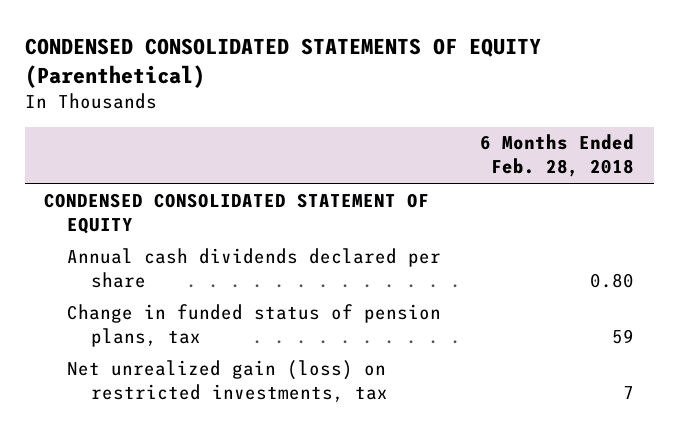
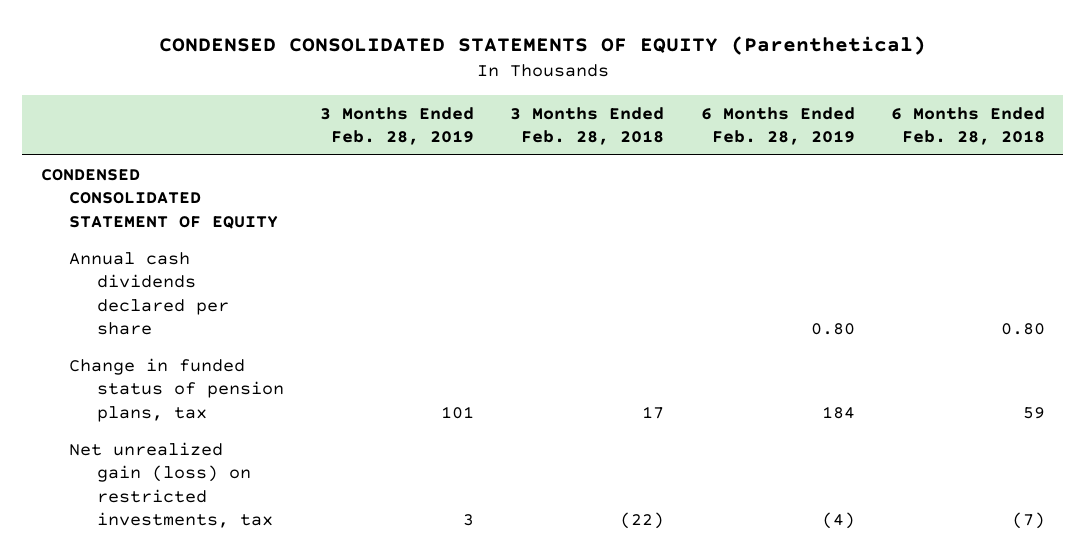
- | 6 Months Ended Feb. 28, 2018
+ | 3 Months Ended Feb. 28, 2019 | 3 Months Ended Feb. 28, 2018 | 6 Months Ended Feb. 28, 2019 | 6 Months Ended Feb. 28, 2018
- Net unrealized gain (loss) on restricted investments, tax | 7
+ Net unrealized gain (loss) on restricted investments, tax | 3 | (22) | (4) | (7)

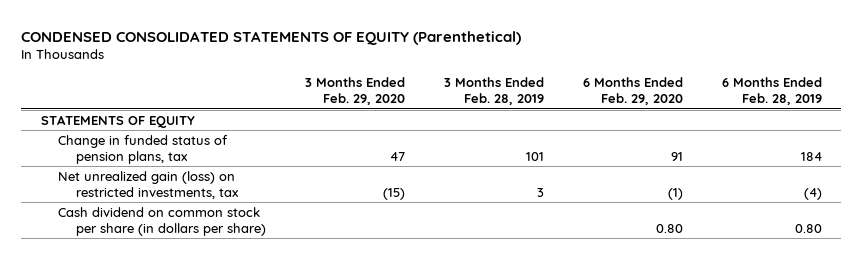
- | 3 Months Ended Feb. 28, 2019 | 3 Months Ended Feb. 28, 2018 | 6 Months Ended Feb. 28, 2019 | 6 Months Ended Feb. 28, 2018
+ | 3 Months Ended Feb. 29, 2020 | 3 Months Ended Feb. 28, 2019 | 6 Months Ended Feb. 29, 2020 | 6 Months Ended Feb. 28, 2019
- CONDENSED CONSOLIDATED STATEMENT OF EQUITY
- Annual cash dividends declared per share | | | 0.80 | 0.80
+ STATEMENTS OF EQUITY
+ Cash dividend on common stock per share (in dollars per share) | | | 0.80 | 0.80

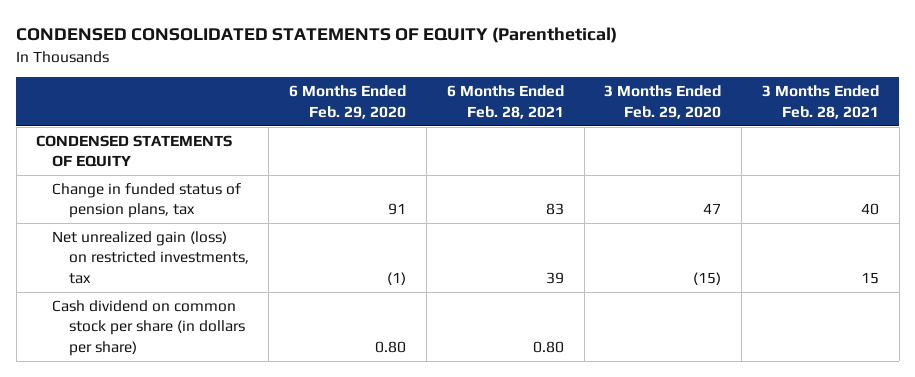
- | 3 Months Ended Feb. 29, 2020 | 3 Months Ended Feb. 28, 2019 | 6 Months Ended Feb. 29, 2020 | 6 Months Ended Feb. 28, 2019
+ | 6 Months Ended Feb. 29, 2020 | 6 Months Ended Feb. 28, 2021 | 3 Months Ended Feb. 29, 2020 | 3 Months Ended Feb. 28, 2021
- STATEMENTS OF EQUITY
+ CONDENSED STATEMENTS OF EQUITY

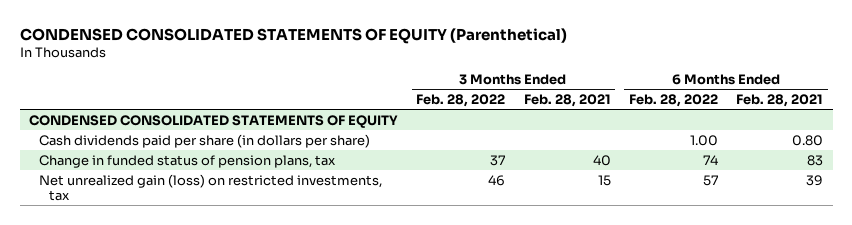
- | 6 Months Ended Feb. 29, 2020 | 6 Months Ended Feb. 28, 2021 | 3 Months Ended Feb. 29, 2020 | 3 Months Ended Feb. 28, 2021
+ | 3 Months Ended Feb. 28, 2022 | 3 Months Ended Feb. 28, 2021 | 6 Months Ended Feb. 28, 2022 | 6 Months Ended Feb. 28, 2021
- CONDENSED STATEMENTS OF EQUITY
+ CONDENSED CONSOLIDATED STATEMENTS OF EQUITY
+ Cash dividends paid per share (in dollars per share) | | | 1.00 | 0.80
- Cash dividend on common stock per share (in dollars per share) | 0.80 | 0.80 | |

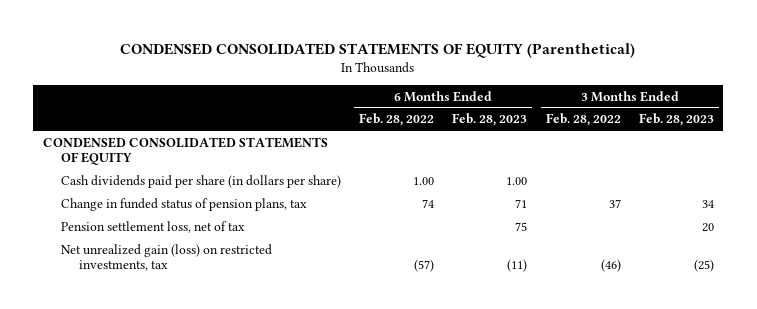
- | 3 Months Ended Feb. 28, 2022 | 3 Months Ended Feb. 28, 2021 | 6 Months Ended Feb. 28, 2022 | 6 Months Ended Feb. 28, 2021
+ | 6 Months Ended Feb. 28, 2022 | 6 Months Ended Feb. 28, 2023 | 3 Months Ended Feb. 28, 2022 | 3 Months Ended Feb. 28, 2023
- Net unrealized gain (loss) on restricted investments, tax | 46 | 15 | 57 | 39
+ Pension settlement loss, net of tax | | 75 | | 20
+ Net unrealized gain (loss) on restricted investments, tax | (57) | (11) | (46) | (25)

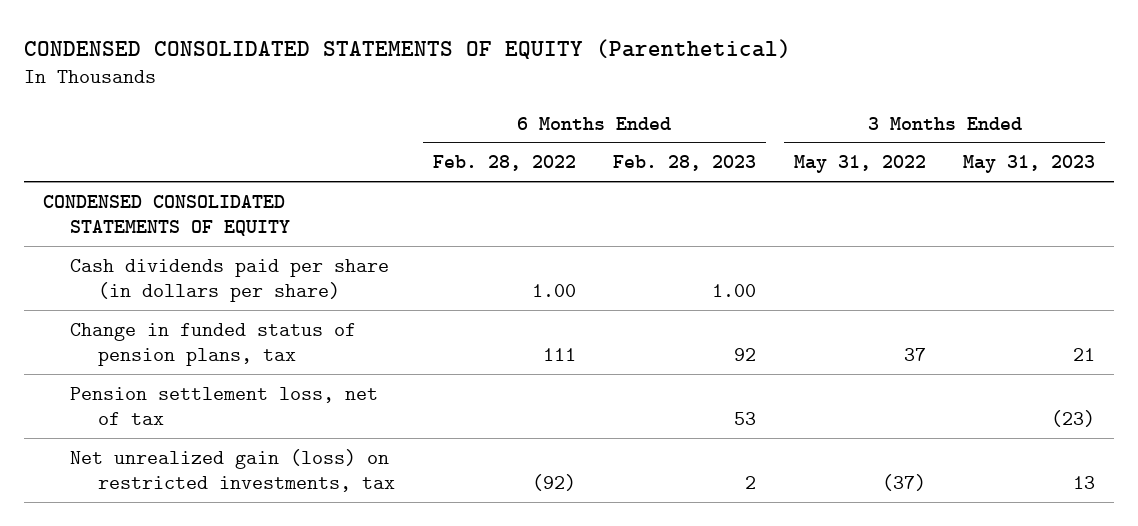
- | 6 Months Ended Feb. 28, 2022 | 6 Months Ended Feb. 28, 2023 | 3 Months Ended Feb. 28, 2022 | 3 Months Ended Feb. 28, 2023
+ | 6 Months Ended Feb. 28, 2022 | 6 Months Ended Feb. 28, 2023 | 3 Months Ended May 31, 2022 | 3 Months Ended May 31, 2023
- Change in funded status of pension plans, tax | 74 | 71 | 37 | 34
- Pension settlement loss, net of tax | | 75 | | 20
- Net unrealized gain (loss) on restricted investments, tax | (57) | (11) | (46) | (25)
+ Change in funded status of pension plans, tax | 111 | 92 | 37 | 21
+ Pension settlement loss, net of tax | | 53 | | (23)
+ Net unrealized gain (loss) on restricted investments, tax | (92) | 2 | (37) | 13

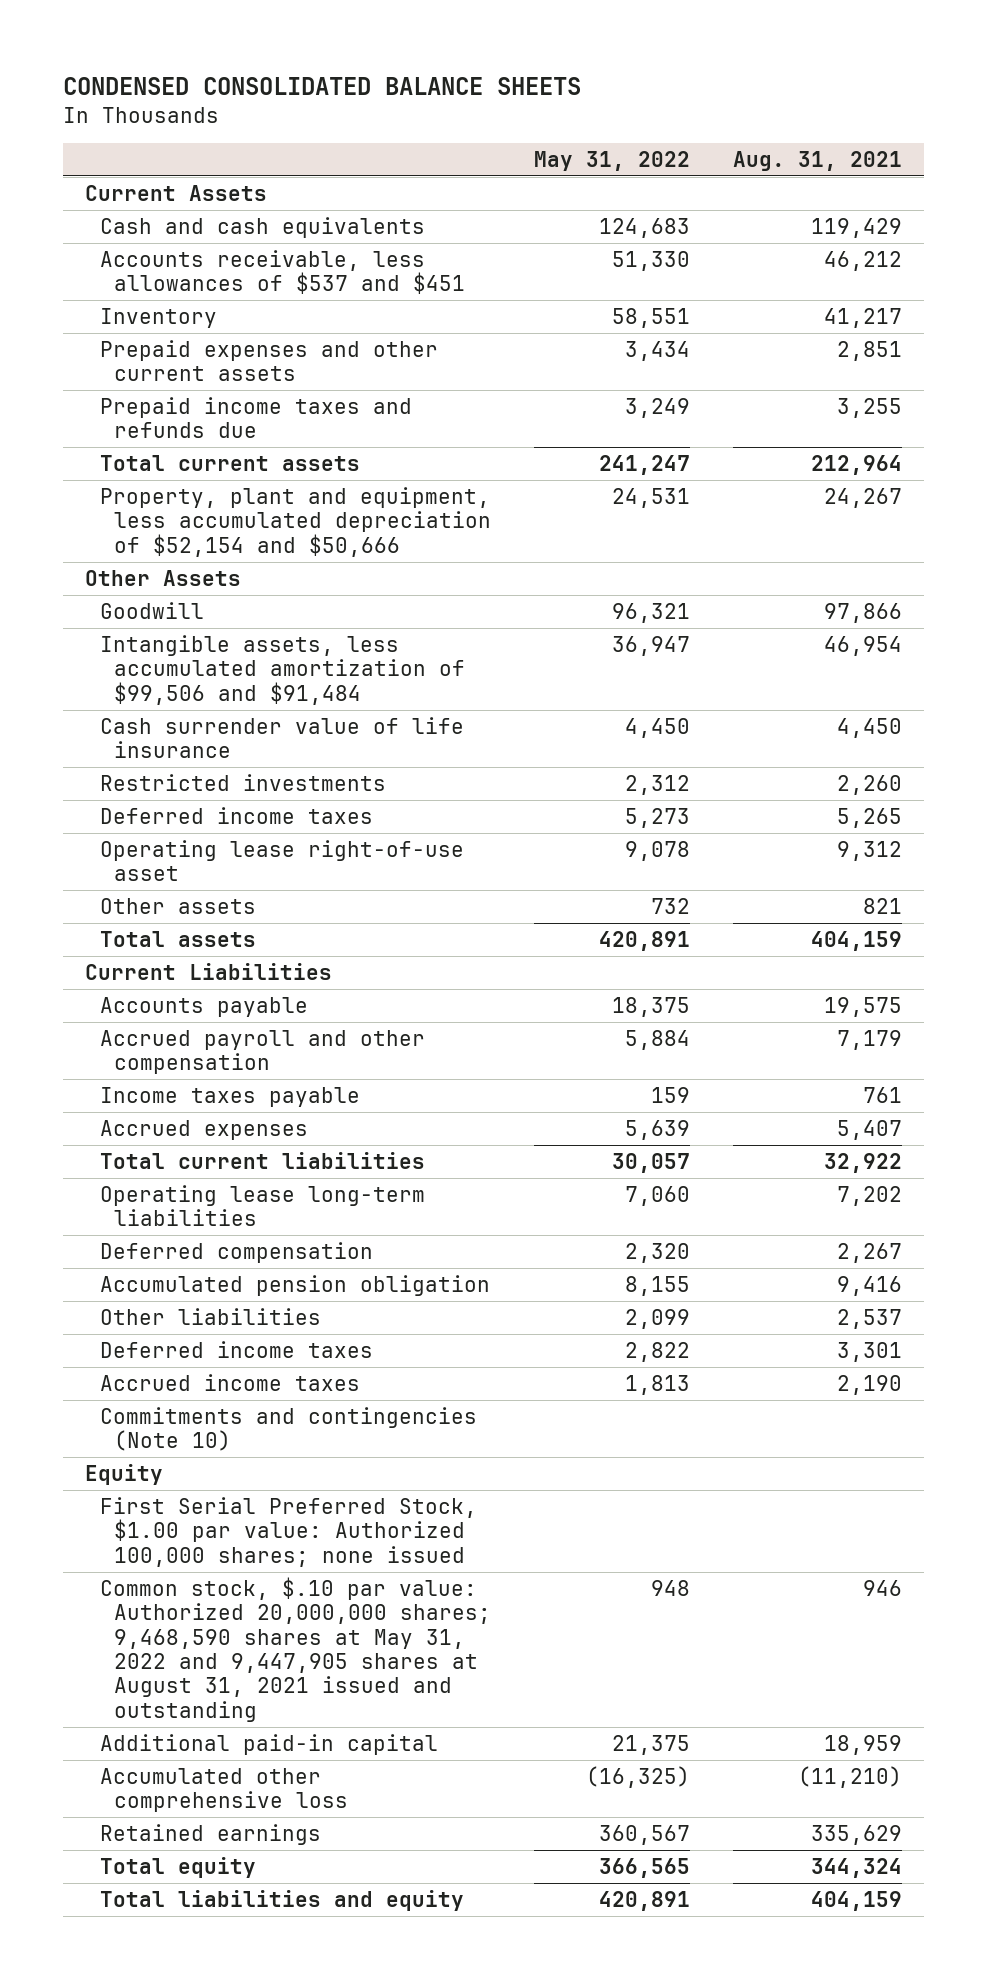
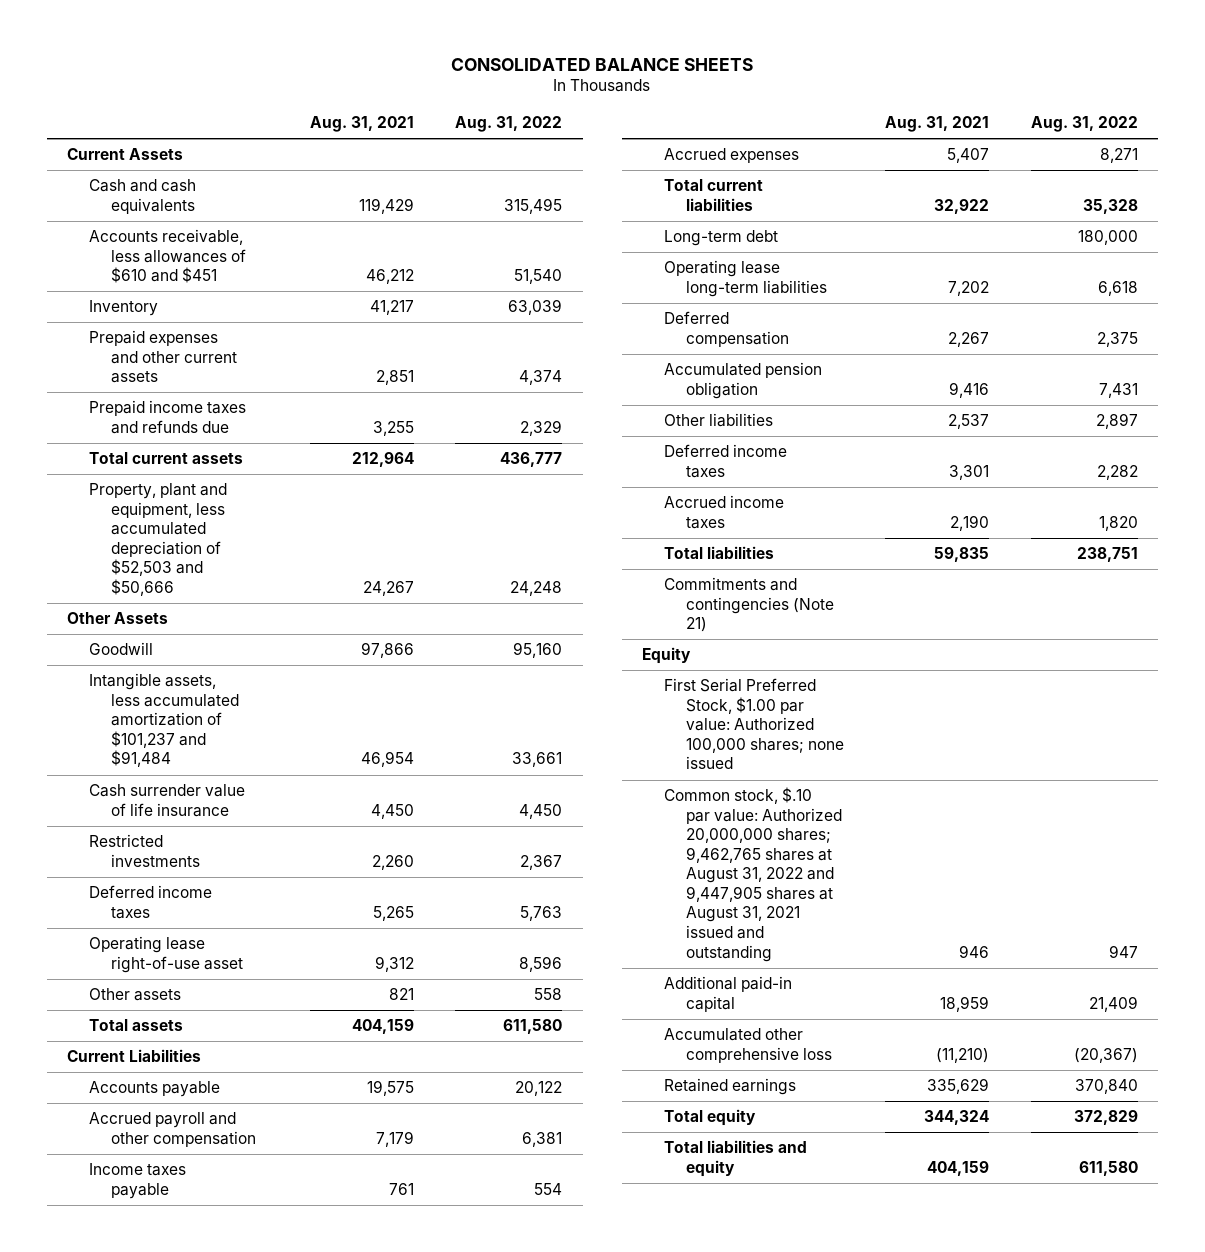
- CONDENSED CONSOLIDATED BALANCE SHEETS
+ CONSOLIDATED BALANCE SHEETS
- | May 31, 2022 | Aug. 31, 2021
+ | Aug. 31, 2021 | Aug. 31, 2022
- Accounts receivable, less allowances of $537 and $451 | 51,330 | 46,212
+ Accounts receivable, less allowances of $610 and $451 | 46,212 | 51,540
- Property, plant and equipment, less accumulated depreciation of $52,154 and $50,666 | 24,531 | 24,267
+ Property, plant and equipment, less accumulated depreciation of $52,503 and $50,666 | 24,267 | 24,248
- Intangible assets, less accumulated amortization of $99,506 and $91,484 | 36,947 | 46,954
+ Intangible assets, less accumulated amortization of $101,237 and $91,484 | 46,954 | 33,661
+ Long-term debt | | 180,000
- Commitments and contingencies (Note 10)
+ Total liabilities | 59,835 | 238,751
+ Commitments and contingencies (Note 21)
- Common stock, $.10 par value: Authorized 20,000,000 shares; 9,468,590 shares at May 31, 2022 and 9,447,905 shares at August 31, 2021 issued and outstanding | 948 | 946
+ Common stock, $.10 par value: Authorized 20,000,000 shares; 9,462,765 shares at August 31, 2022 and 9,447,905 shares at August 31, 2021 issued and outstanding | 946 | 947

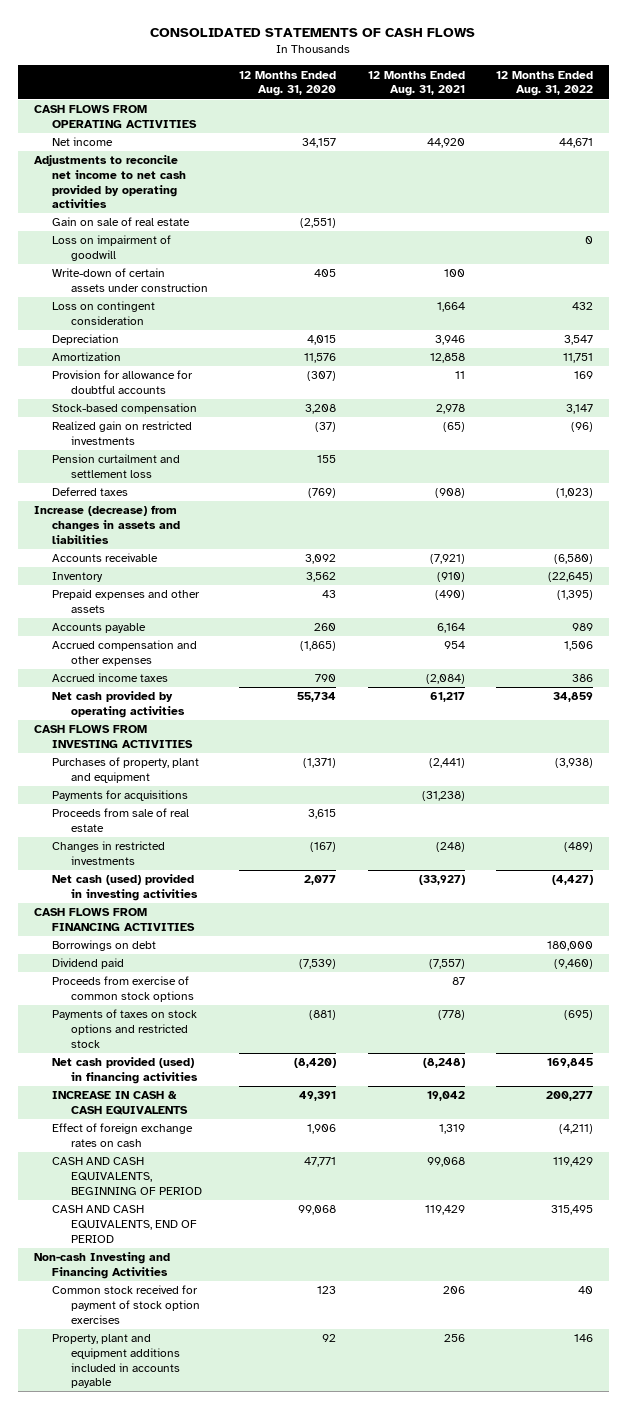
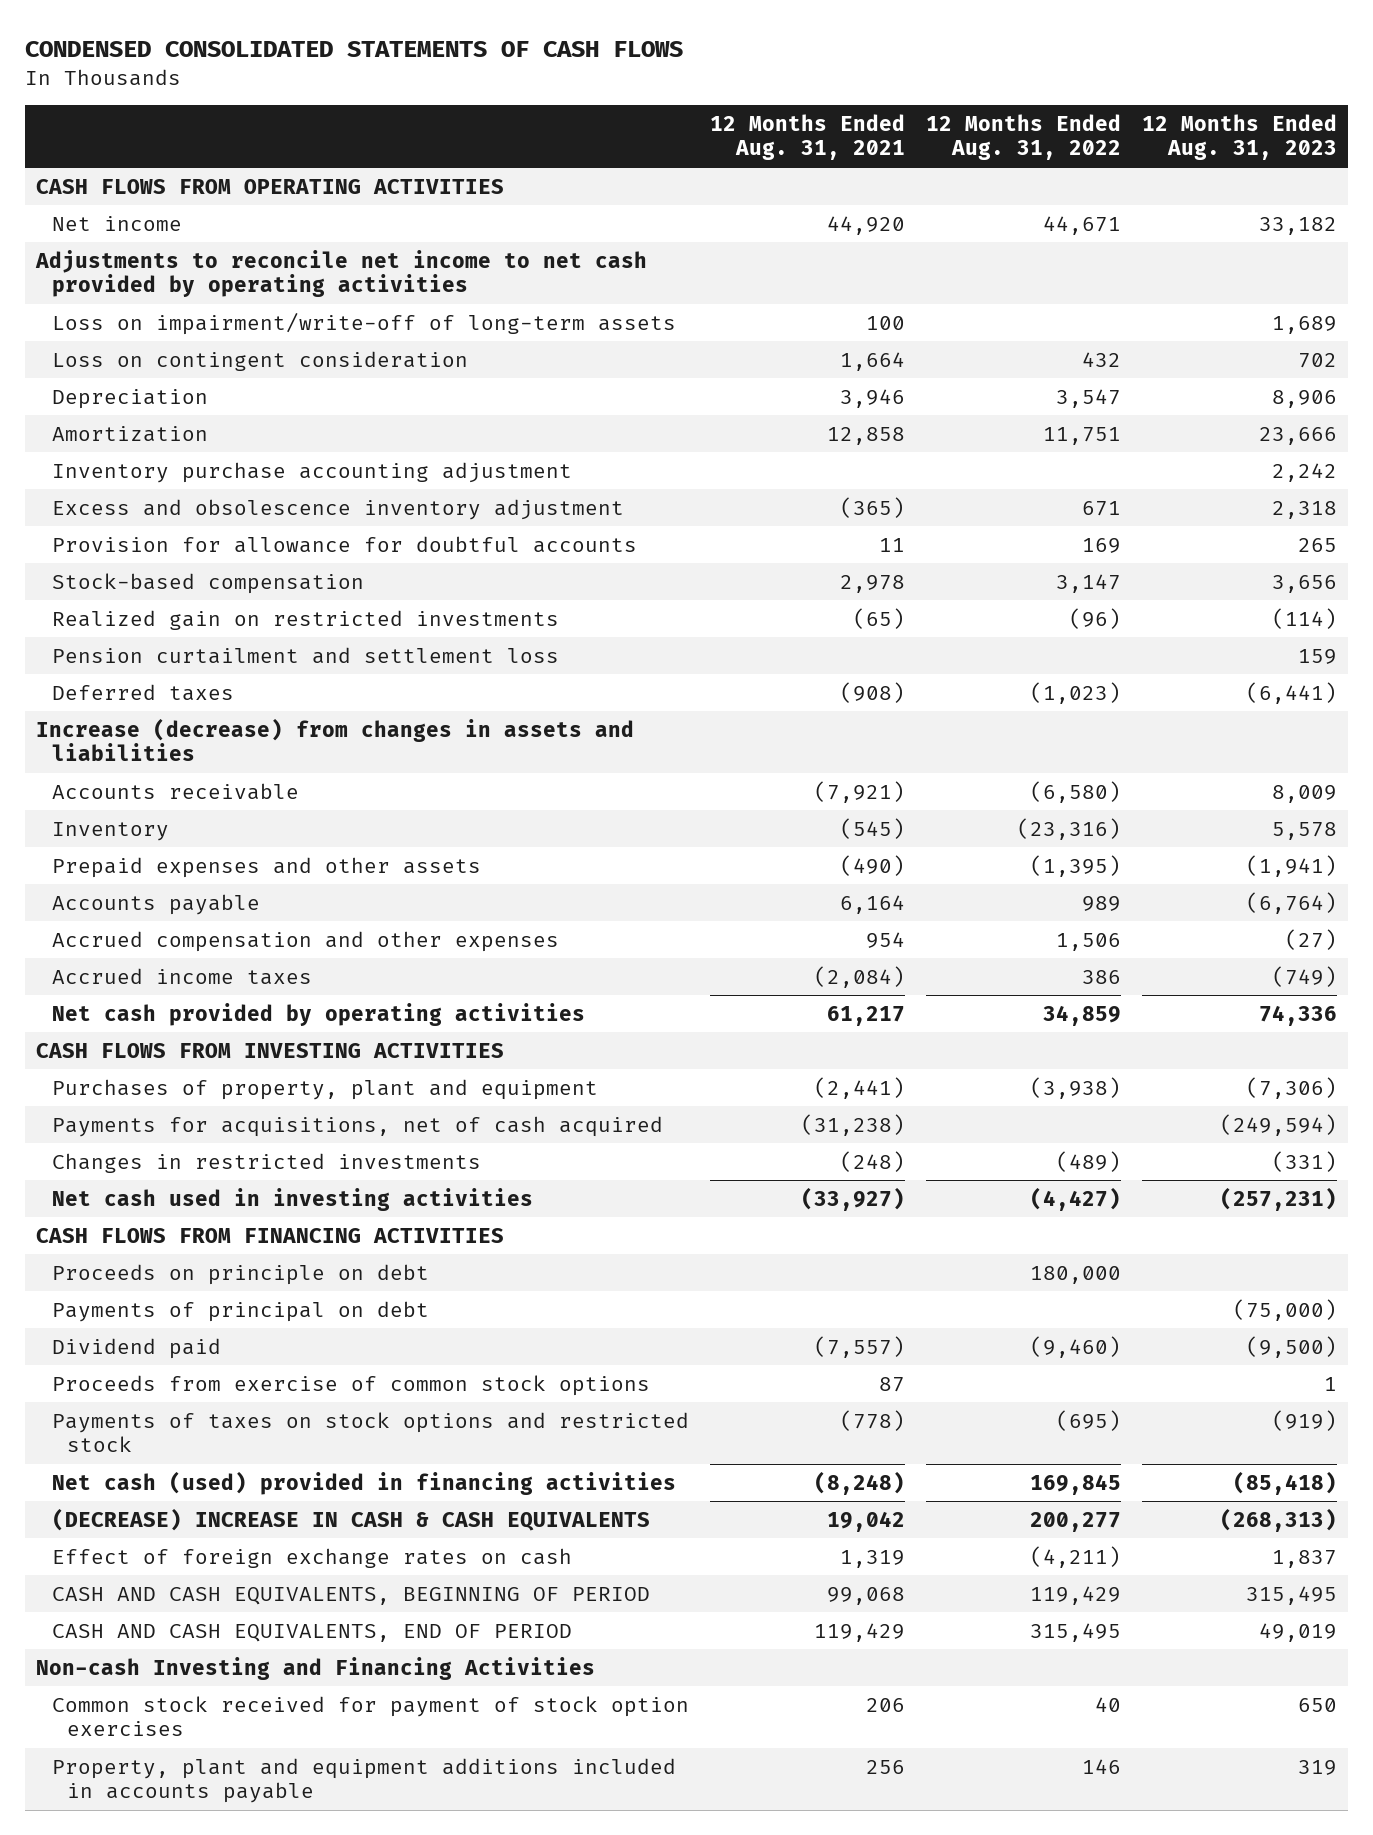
- CONSOLIDATED STATEMENTS OF CASH FLOWS
+ CONDENSED CONSOLIDATED STATEMENTS OF CASH FLOWS
- | 12 Months Ended Aug. 31, 2020 | 12 Months Ended Aug. 31, 2021 | 12 Months Ended Aug. 31, 2022
+ | 12 Months Ended Aug. 31, 2021 | 12 Months Ended Aug. 31, 2022 | 12 Months Ended Aug. 31, 2023
- Gain on sale of real estate | (2,551) | |
- Loss on impairment of goodwill | | | 0
- Write-down of certain assets under construction | 405 | 100 |
+ Loss on impairment/write-off of long-term assets | 100 | | 1,689
+ Inventory purchase accounting adjustment | | | 2,242
+ Excess and obsolescence inventory adjustment | (365) | 671 | 2,318
- Inventory | 3,562 | (910) | (22,645)
+ Inventory | (545) | (23,316) | 5,578
- Payments for acquisitions | | (31,238) |
- Proceeds from sale of real estate | 3,615 | |
+ Payments for acquisitions, net of cash acquired | (31,238) | | (249,594)
- Net cash (used) provided in investing activities | 2,077 | (33,927) | (4,427)
+ Net cash used in investing activities | (33,927) | (4,427) | (257,231)
- Borrowings on debt | | | 180,000
+ Proceeds on principle on debt | | 180,000 |
+ Payments of principal on debt | | | (75,000)
- Net cash provided (used) in financing activities | (8,420) | (8,248) | 169,845
- INCREASE IN CASH & CASH EQUIVALENTS | 49,391 | 19,042 | 200,277
+ Net cash (used) provided in financing activities | (8,248) | 169,845 | (85,418)
+ (DECREASE) INCREASE IN CASH & CASH EQUIVALENTS | 19,042 | 200,277 | (268,313)

